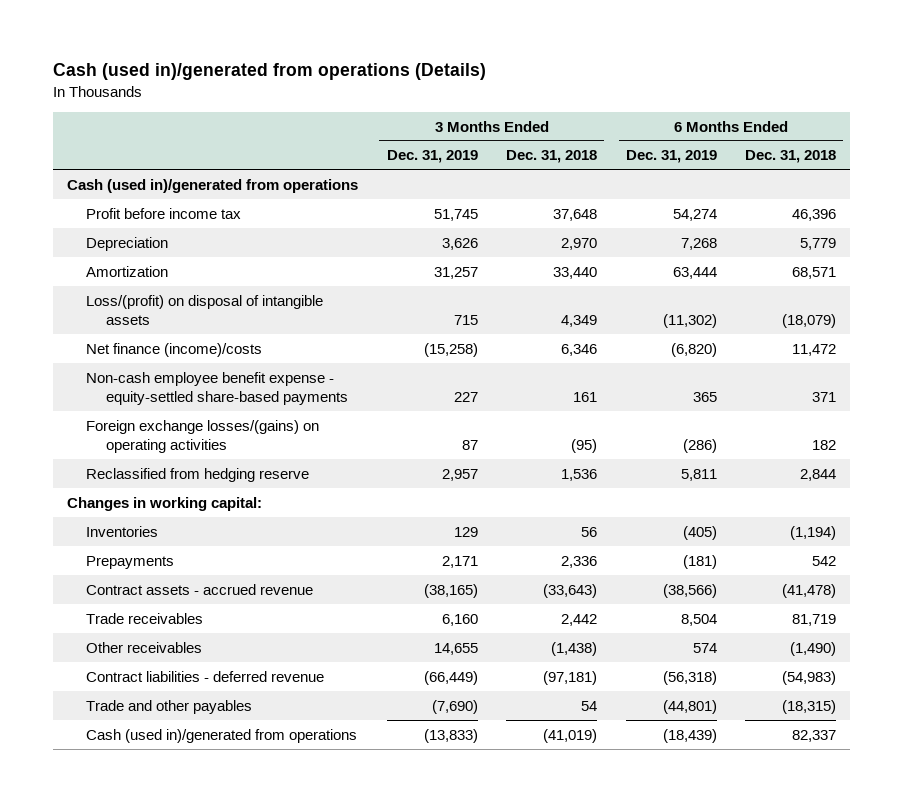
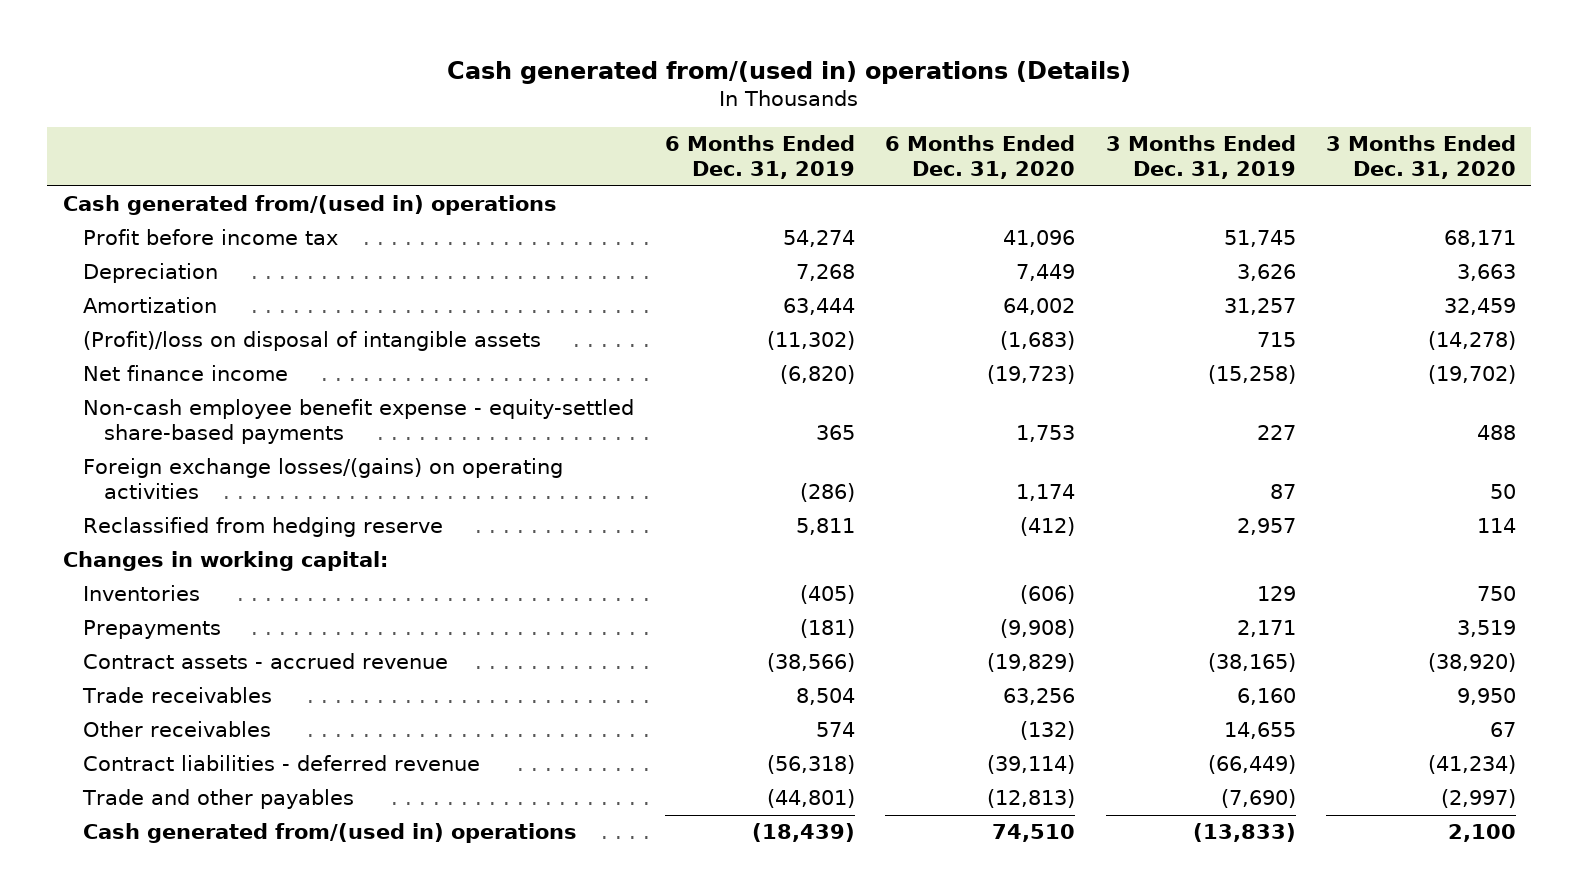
- Cash (used in)/generated from operations (Details)
+ Cash generated from/(used in) operations (Details)
- | 3 Months Ended Dec. 31, 2019 | 3 Months Ended Dec. 31, 2018 | 6 Months Ended Dec. 31, 2019 | 6 Months Ended Dec. 31, 2018
+ | 6 Months Ended Dec. 31, 2019 | 6 Months Ended Dec. 31, 2020 | 3 Months Ended Dec. 31, 2019 | 3 Months Ended Dec. 31, 2020
- Cash (used in)/generated from operations
+ Cash generated from/(used in) operations
- Loss/(profit) on disposal of intangible assets | 715 | 4,349 | (11,302) | (18,079)
- Net finance (income)/costs | (15,258) | 6,346 | (6,820) | 11,472
+ (Profit)/loss on disposal of intangible assets | (11,302) | (1,683) | 715 | (14,278)
+ Net finance income | (6,820) | (19,723) | (15,258) | (19,702)
- Cash (used in)/generated from operations | (13,833) | (41,019) | (18,439) | 82,337
+ Cash generated from/(used in) operations | (18,439) | 74,510 | (13,833) | 2,100

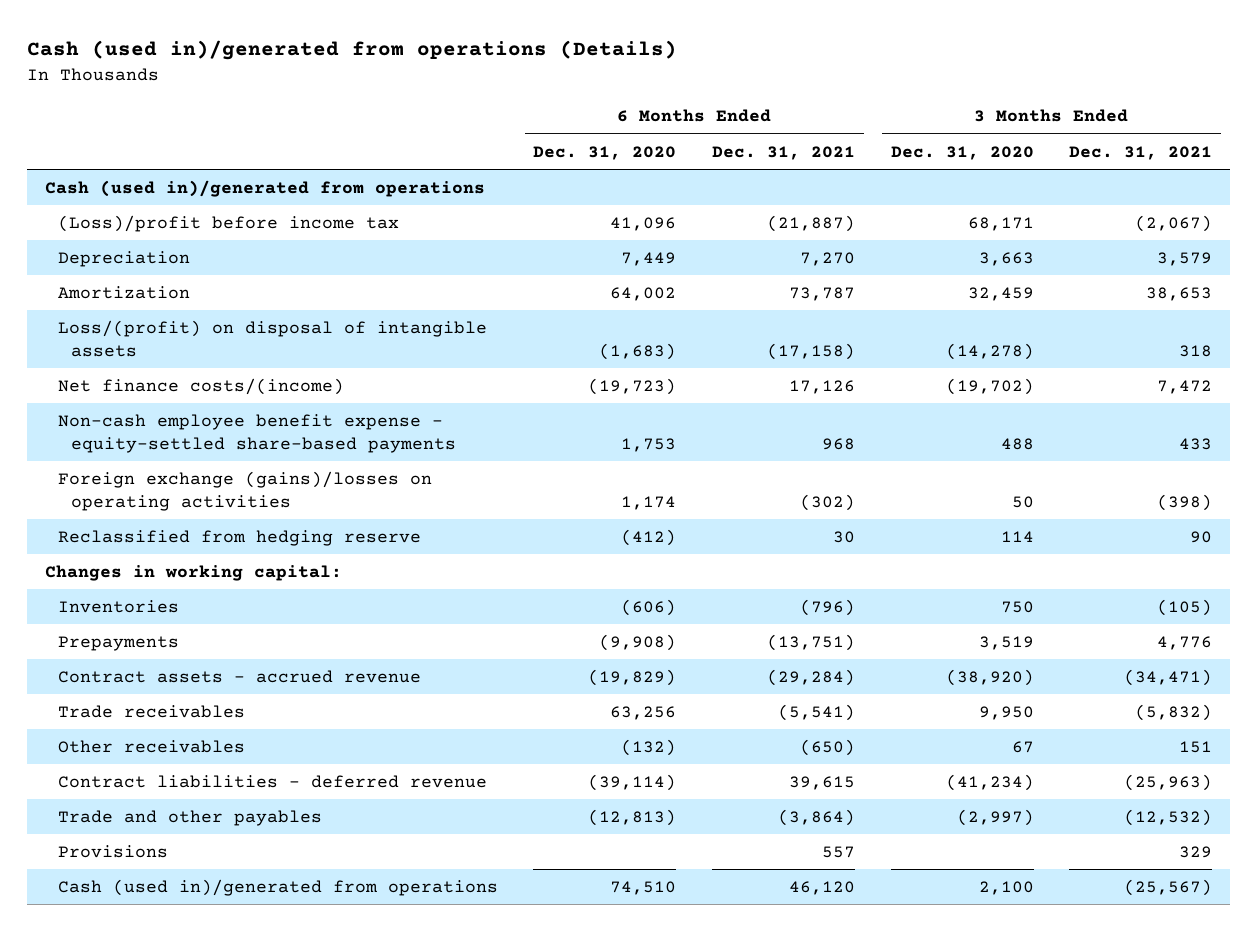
- Cash generated from/(used in) operations (Details)
+ Cash (used in)/generated from operations (Details)
- | 6 Months Ended Dec. 31, 2019 | 6 Months Ended Dec. 31, 2020 | 3 Months Ended Dec. 31, 2019 | 3 Months Ended Dec. 31, 2020
+ | 6 Months Ended Dec. 31, 2020 | 6 Months Ended Dec. 31, 2021 | 3 Months Ended Dec. 31, 2020 | 3 Months Ended Dec. 31, 2021
- Cash generated from/(used in) operations
- Profit before income tax | 54,274 | 41,096 | 51,745 | 68,171
+ Cash (used in)/generated from operations
+ (Loss)/profit before income tax | 41,096 | (21,887) | 68,171 | (2,067)
- (Profit)/loss on disposal of intangible assets | (11,302) | (1,683) | 715 | (14,278)
- Net finance income | (6,820) | (19,723) | (15,258) | (19,702)
+ Loss/(profit) on disposal of intangible assets | (1,683) | (17,158) | (14,278) | 318
+ Net finance costs/(income) | (19,723) | 17,126 | (19,702) | 7,472
- Foreign exchange losses/(gains) on operating activities | (286) | 1,174 | 87 | 50
+ Foreign exchange (gains)/losses on operating activities | 1,174 | (302) | 50 | (398)
- Cash generated from/(used in) operations | (18,439) | 74,510 | (13,833) | 2,100
+ Provisions | | 557 | | 329
+ Cash (used in)/generated from operations | 74,510 | 46,120 | 2,100 | (25,567)

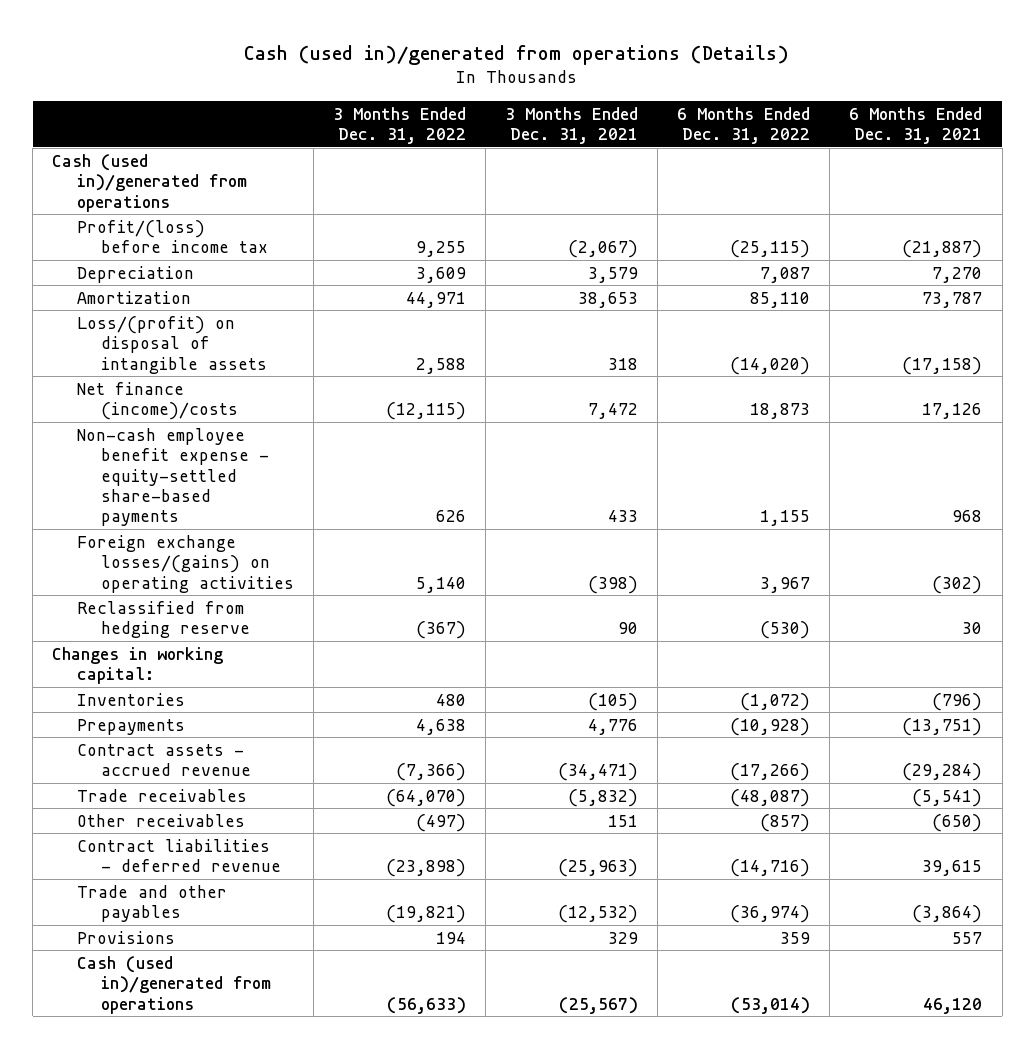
- | 6 Months Ended Dec. 31, 2020 | 6 Months Ended Dec. 31, 2021 | 3 Months Ended Dec. 31, 2020 | 3 Months Ended Dec. 31, 2021
+ | 3 Months Ended Dec. 31, 2022 | 3 Months Ended Dec. 31, 2021 | 6 Months Ended Dec. 31, 2022 | 6 Months Ended Dec. 31, 2021
- (Loss)/profit before income tax | 41,096 | (21,887) | 68,171 | (2,067)
+ Profit/(loss) before income tax | 9,255 | (2,067) | (25,115) | (21,887)
- Net finance costs/(income) | (19,723) | 17,126 | (19,702) | 7,472
+ Net finance (income)/costs | (12,115) | 7,472 | 18,873 | 17,126
- Foreign exchange (gains)/losses on operating activities | 1,174 | (302) | 50 | (398)
+ Foreign exchange losses/(gains) on operating activities | 5,140 | (398) | 3,967 | (302)

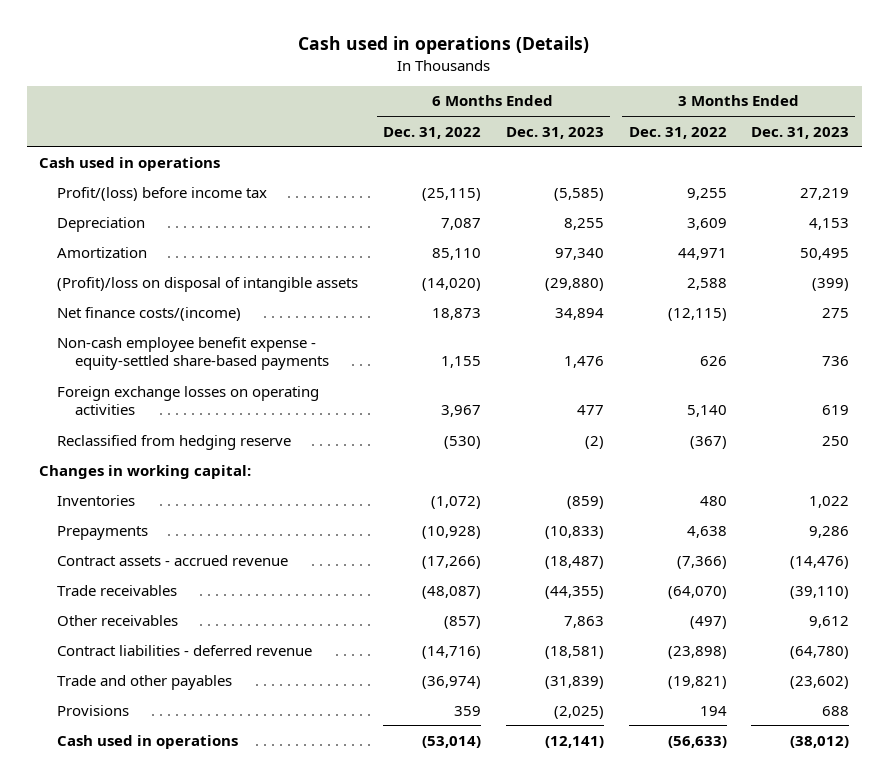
- Cash (used in)/generated from operations (Details)
+ Cash used in operations (Details)
- | 3 Months Ended Dec. 31, 2022 | 3 Months Ended Dec. 31, 2021 | 6 Months Ended Dec. 31, 2022 | 6 Months Ended Dec. 31, 2021
+ | 6 Months Ended Dec. 31, 2022 | 6 Months Ended Dec. 31, 2023 | 3 Months Ended Dec. 31, 2022 | 3 Months Ended Dec. 31, 2023
- Cash (used in)/generated from operations
+ Cash used in operations
- Loss/(profit) on disposal of intangible assets | 2,588 | 318 | (14,020) | (17,158)
- Net finance (income)/costs | (12,115) | 7,472 | 18,873 | 17,126
+ (Profit)/loss on disposal of intangible assets | (14,020) | (29,880) | 2,588 | (399)
+ Net finance costs/(income) | 18,873 | 34,894 | (12,115) | 275
- Foreign exchange losses/(gains) on operating activities | 5,140 | (398) | 3,967 | (302)
+ Foreign exchange losses on operating activities | 3,967 | 477 | 5,140 | 619
- Cash (used in)/generated from operations | (56,633) | (25,567) | (53,014) | 46,120
+ Cash used in operations | (53,014) | (12,141) | (56,633) | (38,012)

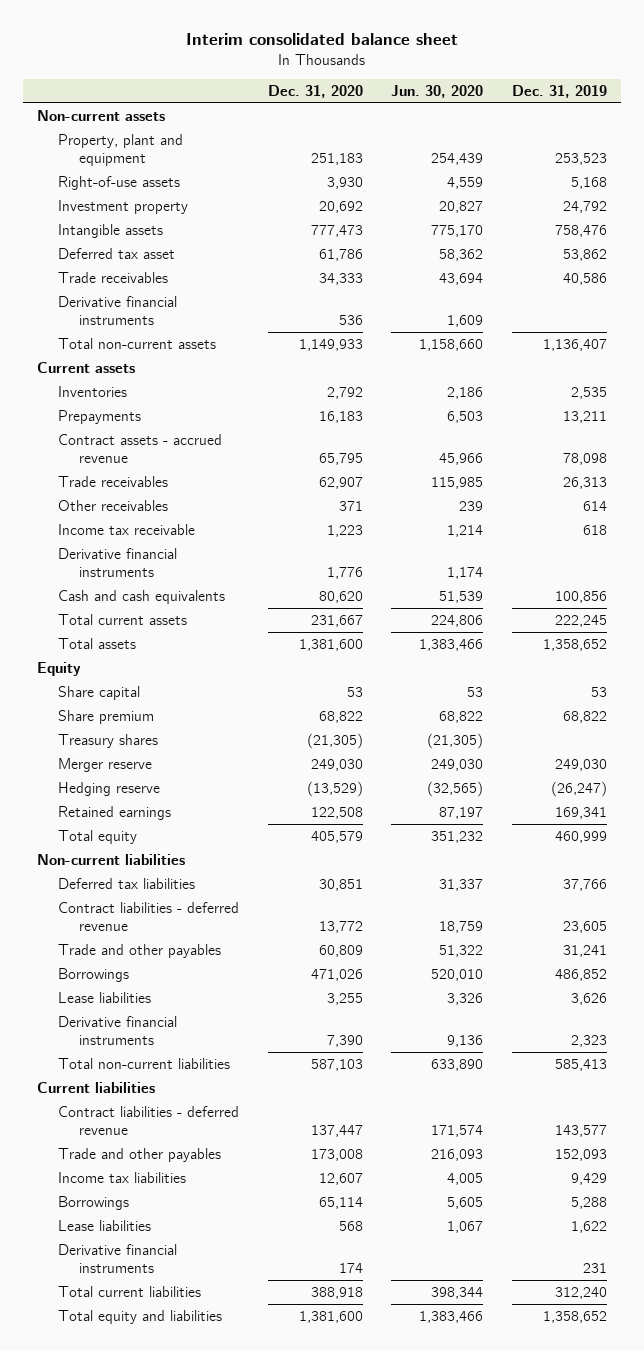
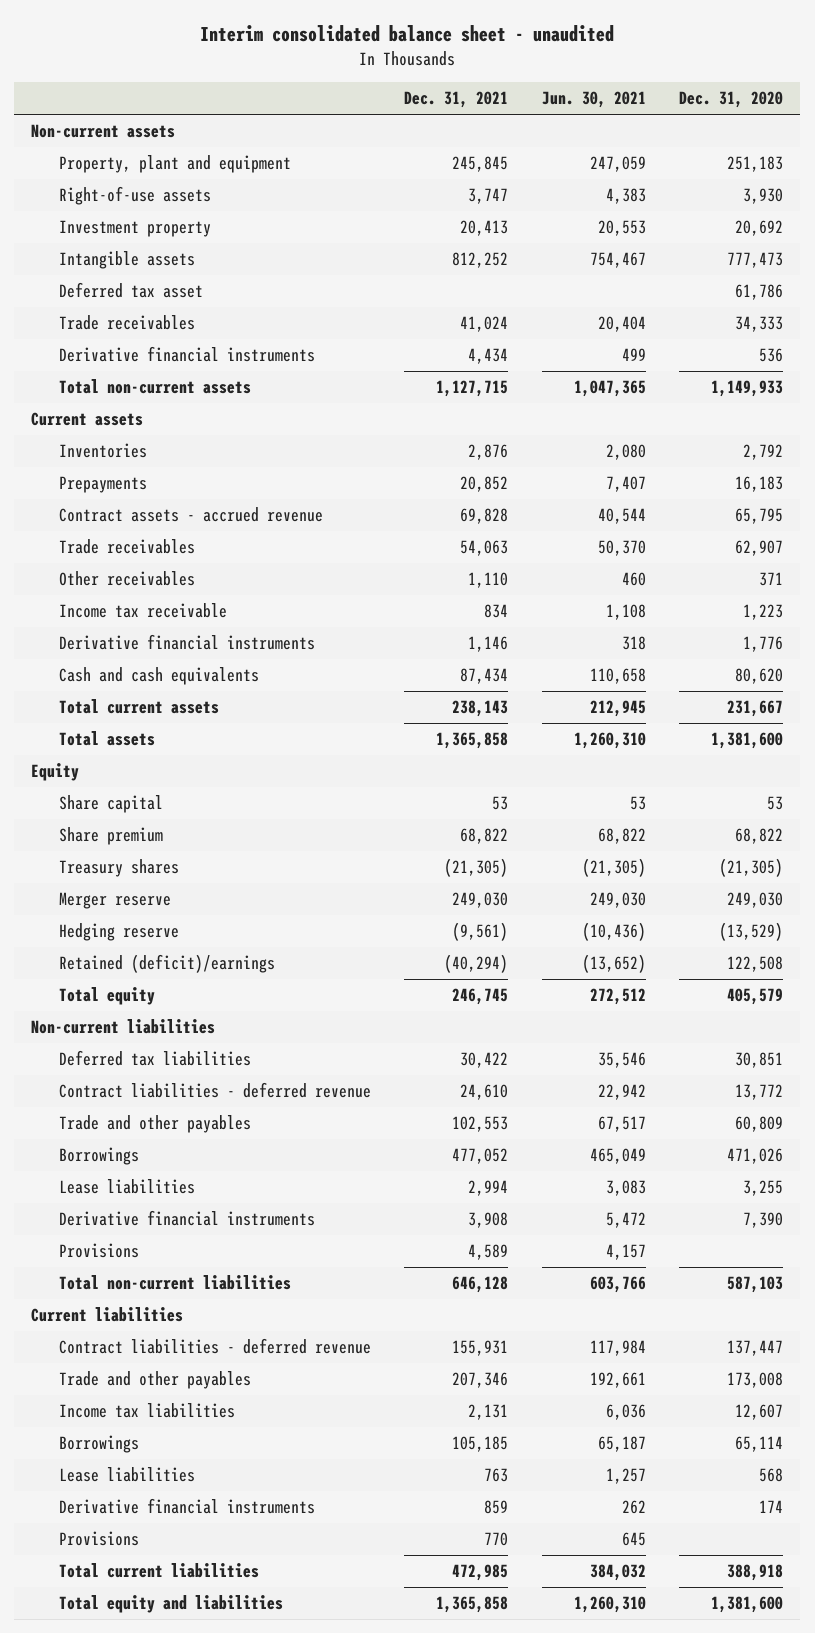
- Interim consolidated balance sheet
+ Interim consolidated balance sheet - unaudited
- | Dec. 31, 2020 | Jun. 30, 2020 | Dec. 31, 2019
+ | Dec. 31, 2021 | Jun. 30, 2021 | Dec. 31, 2020
- Retained earnings | 122,508 | 87,197 | 169,341
+ Retained (deficit)/earnings | (40,294) | (13,652) | 122,508
+ Provisions | 4,589 | 4,157 |
+ Provisions | 770 | 645 |

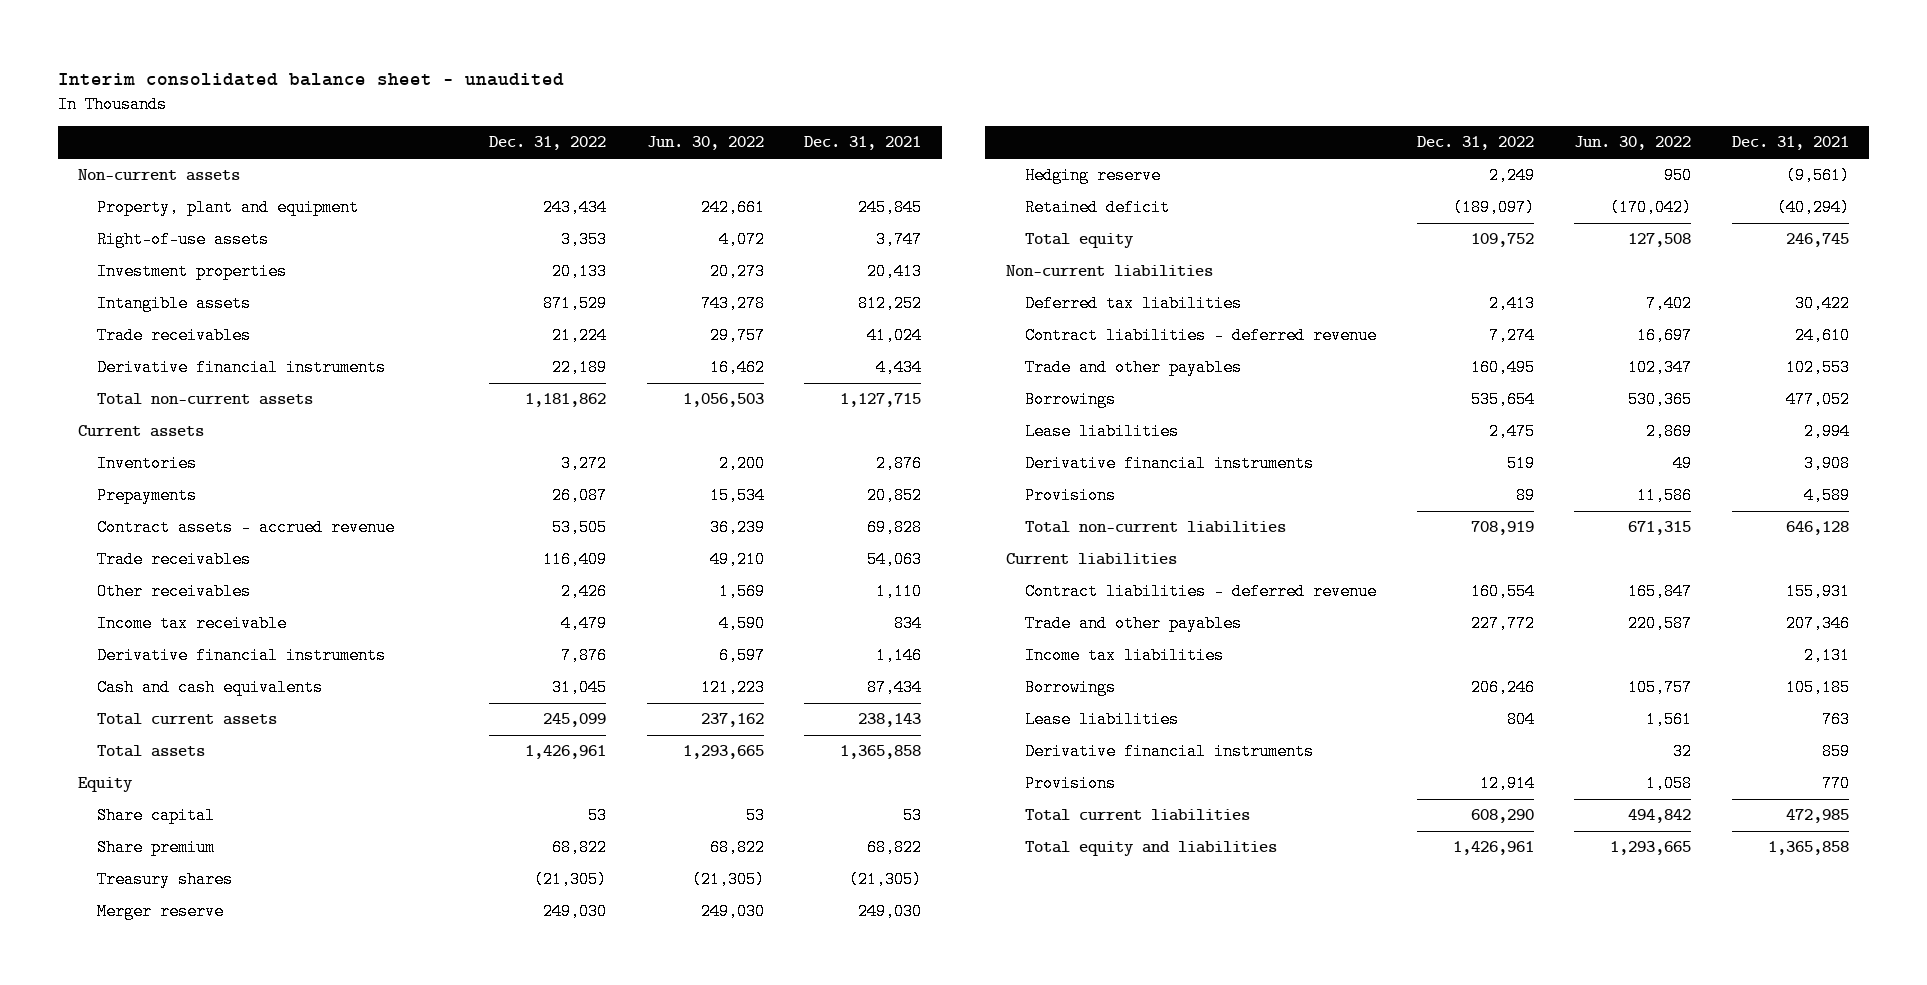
- | Dec. 31, 2021 | Jun. 30, 2021 | Dec. 31, 2020
+ | Dec. 31, 2022 | Jun. 30, 2022 | Dec. 31, 2021
- Investment property | 20,413 | 20,553 | 20,692
+ Investment properties | 20,133 | 20,273 | 20,413
- Deferred tax asset | | | 61,786
- Retained (deficit)/earnings | (40,294) | (13,652) | 122,508
+ Retained deficit | (189,097) | (170,042) | (40,294)

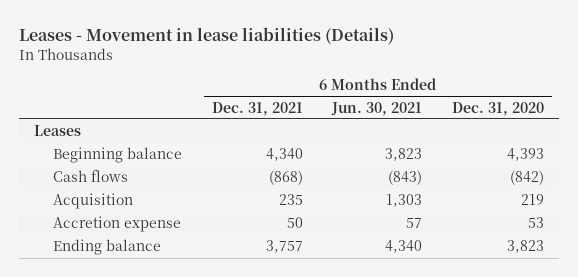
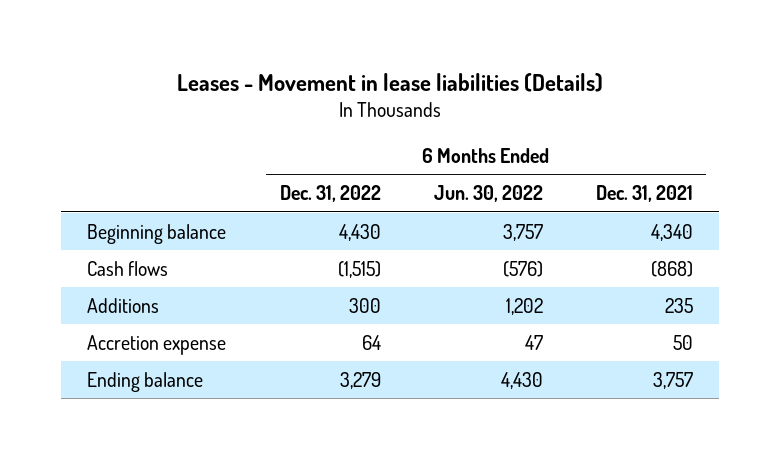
- | 6 Months Ended Dec. 31, 2021 | 6 Months Ended Jun. 30, 2021 | 6 Months Ended Dec. 31, 2020
+ | 6 Months Ended Dec. 31, 2022 | 6 Months Ended Jun. 30, 2022 | 6 Months Ended Dec. 31, 2021
- Leases
- Acquisition | 235 | 1,303 | 219
+ Additions | 300 | 1,202 | 235

